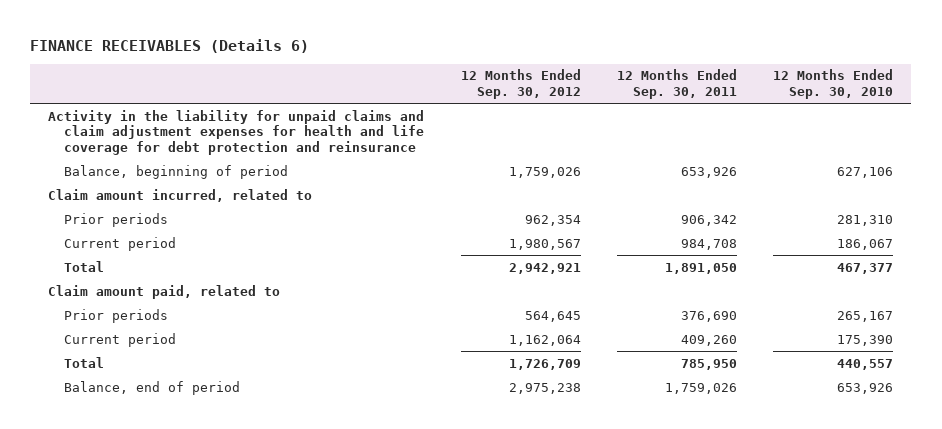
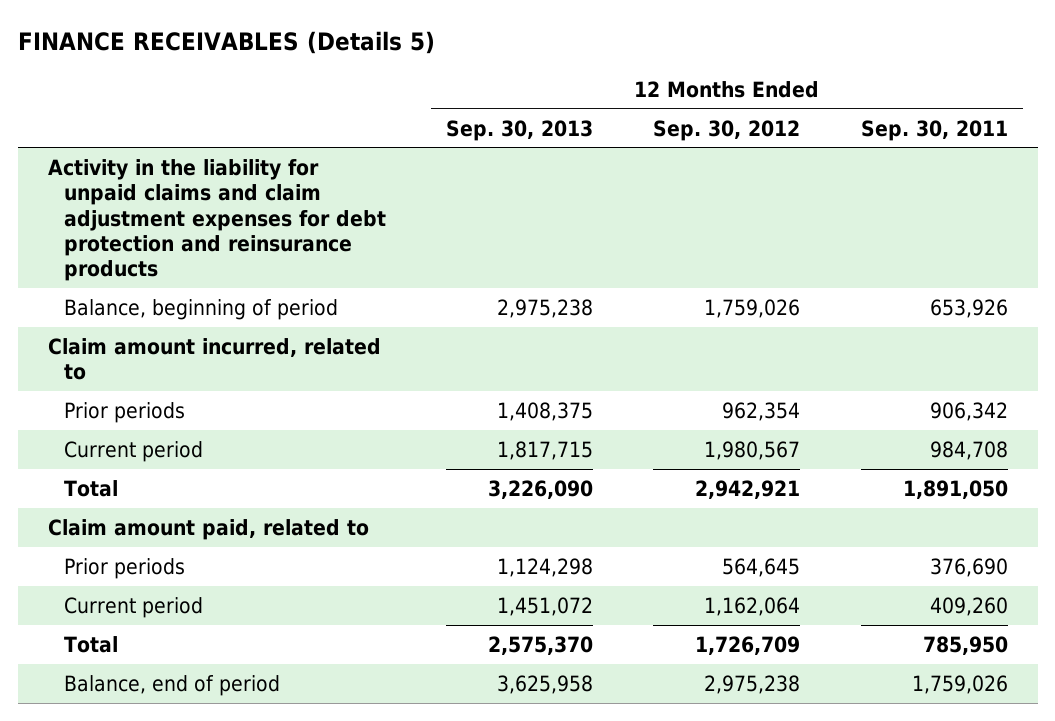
- FINANCE RECEIVABLES (Details 6)
+ FINANCE RECEIVABLES (Details 5)
- | 12 Months Ended Sep. 30, 2012 | 12 Months Ended Sep. 30, 2011 | 12 Months Ended Sep. 30, 2010
+ | 12 Months Ended Sep. 30, 2013 | 12 Months Ended Sep. 30, 2012 | 12 Months Ended Sep. 30, 2011
- Activity in the liability for unpaid claims and claim adjustment expenses for health and life coverage for debt protection and reinsurance
+ Activity in the liability for unpaid claims and claim adjustment expenses for debt protection and reinsurance products

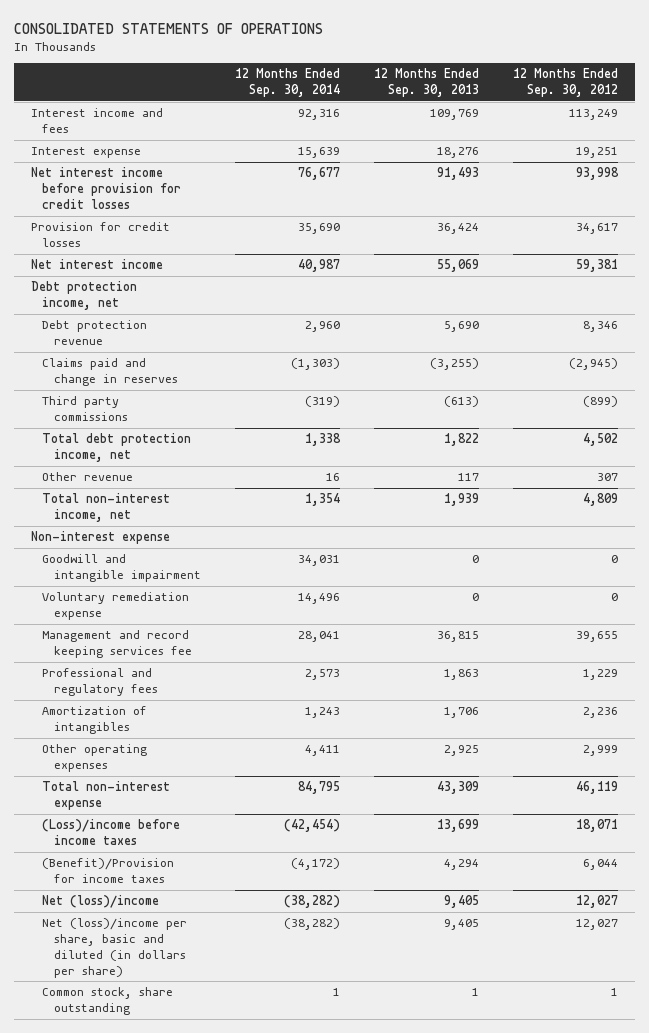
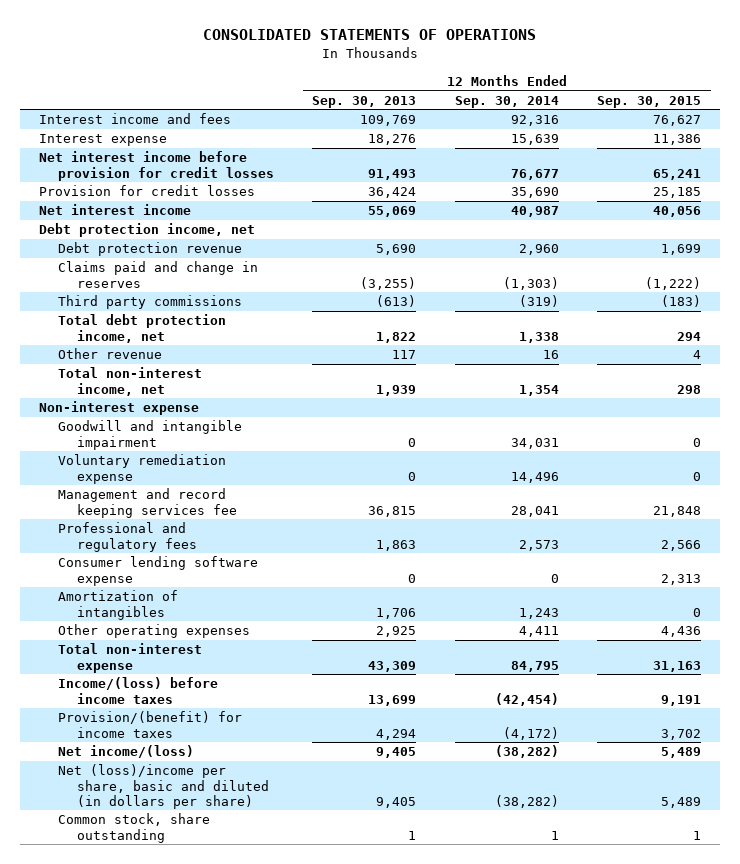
- | 12 Months Ended Sep. 30, 2014 | 12 Months Ended Sep. 30, 2013 | 12 Months Ended Sep. 30, 2012
+ | 12 Months Ended Sep. 30, 2013 | 12 Months Ended Sep. 30, 2014 | 12 Months Ended Sep. 30, 2015
+ Consumer lending software expense | 0 | 0 | 2,313
- (Loss)/income before income taxes | (42,454) | 13,699 | 18,071
- (Benefit)/Provision for income taxes | (4,172) | 4,294 | 6,044
- Net (loss)/income | (38,282) | 9,405 | 12,027
+ Income/(loss) before income taxes | 13,699 | (42,454) | 9,191
+ Provision/(benefit) for income taxes | 4,294 | (4,172) | 3,702
+ Net income/(loss) | 9,405 | (38,282) | 5,489

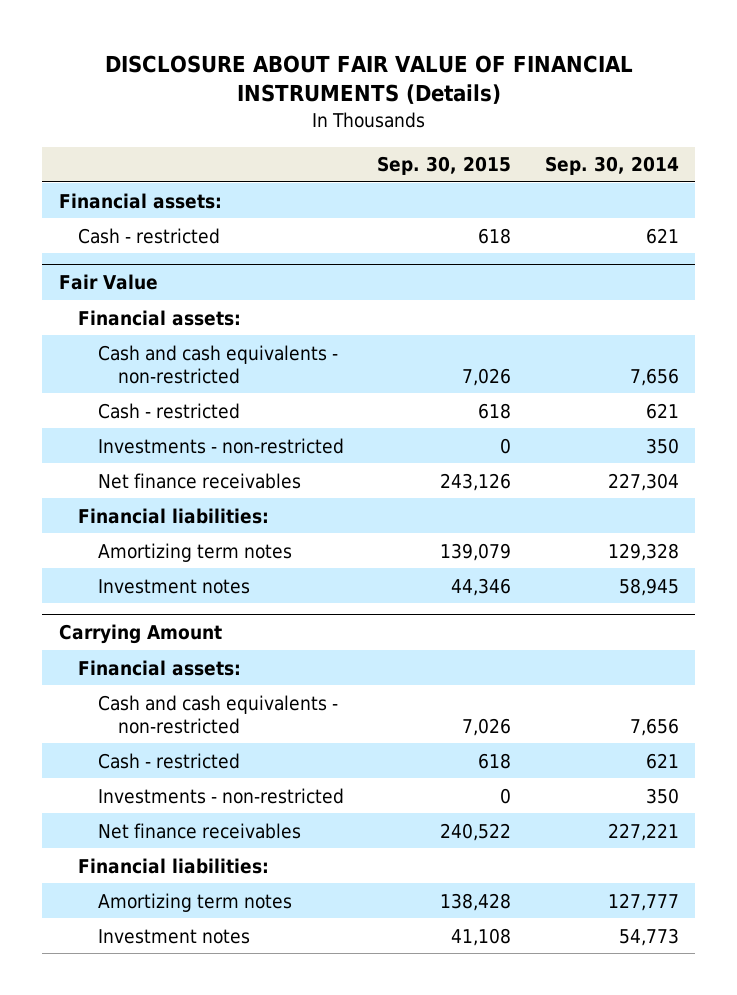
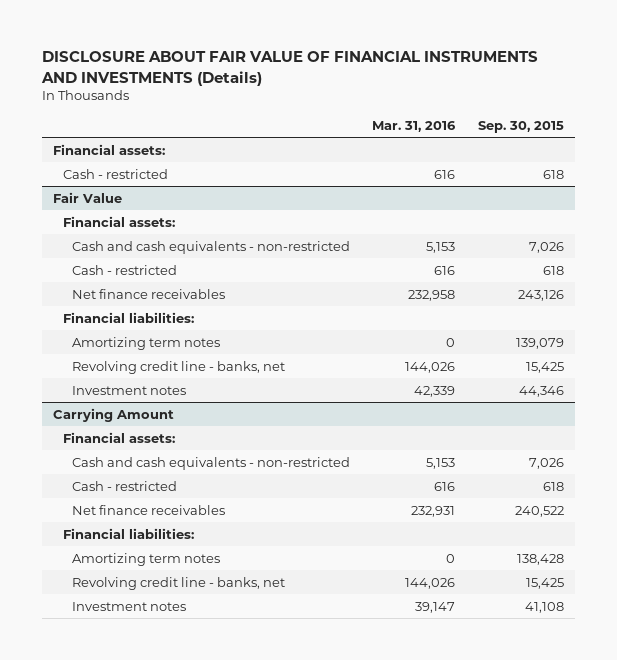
- DISCLOSURE ABOUT FAIR VALUE OF FINANCIAL INSTRUMENTS (Details)
+ DISCLOSURE ABOUT FAIR VALUE OF FINANCIAL INSTRUMENTS AND INVESTMENTS (Details)
- | Sep. 30, 2015 | Sep. 30, 2014
+ | Mar. 31, 2016 | Sep. 30, 2015
@ Fair Value
- Investments - non-restricted | 0 | 350
+ Revolving credit line - banks, net | 144,026 | 15,425
@ Carrying Amount
- Investments - non-restricted | 0 | 350
+ Revolving credit line - banks, net | 144,026 | 15,425

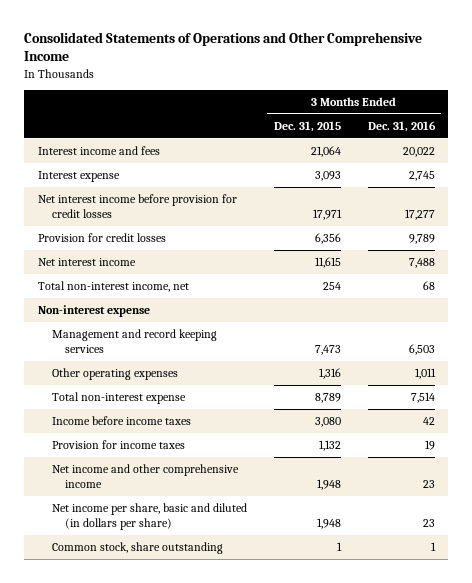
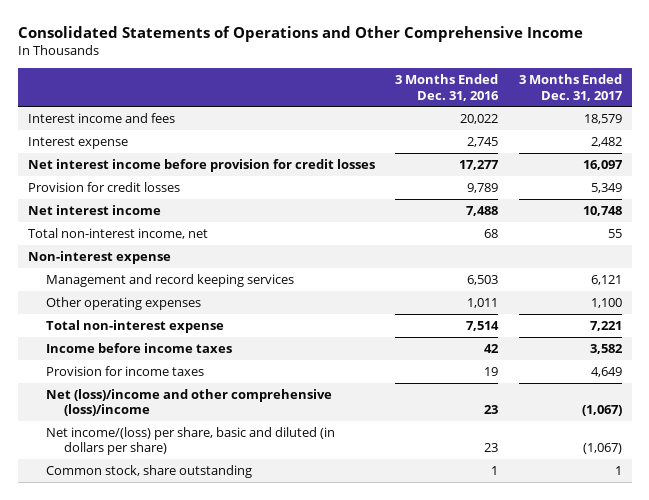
- | 3 Months Ended Dec. 31, 2015 | 3 Months Ended Dec. 31, 2016
+ | 3 Months Ended Dec. 31, 2016 | 3 Months Ended Dec. 31, 2017
- Net income and other comprehensive income | 1,948 | 23
- Net income per share, basic and diluted (in dollars per share) | 1,948 | 23
+ Net (loss)/income and other comprehensive (loss)/income | 23 | (1,067)
+ Net income/(loss) per share, basic and diluted (in dollars per share) | 23 | (1,067)

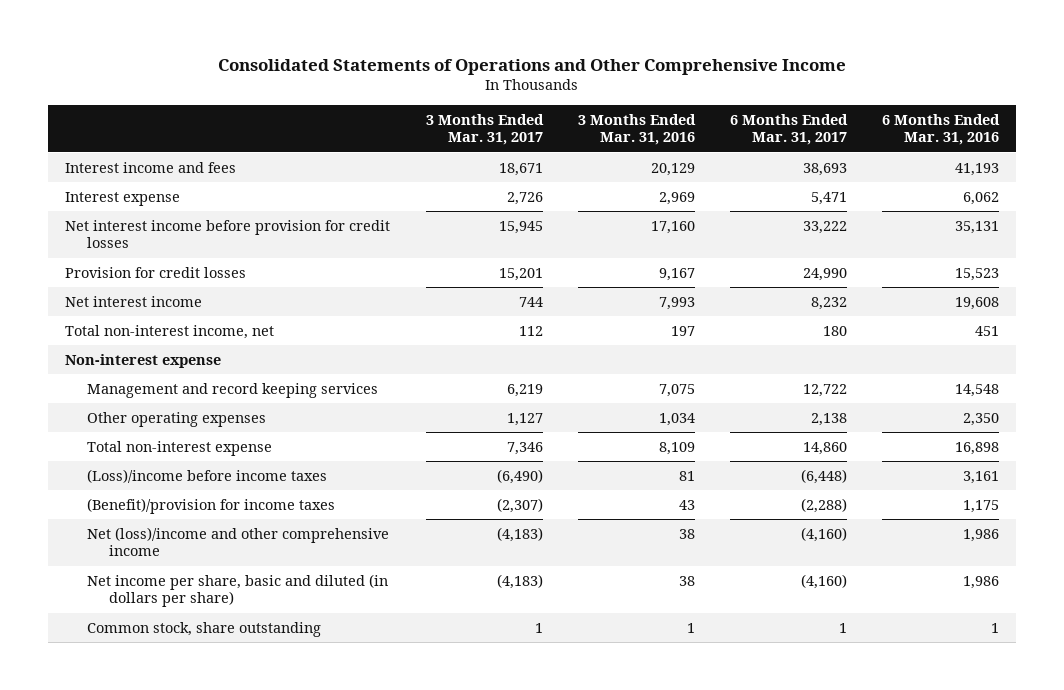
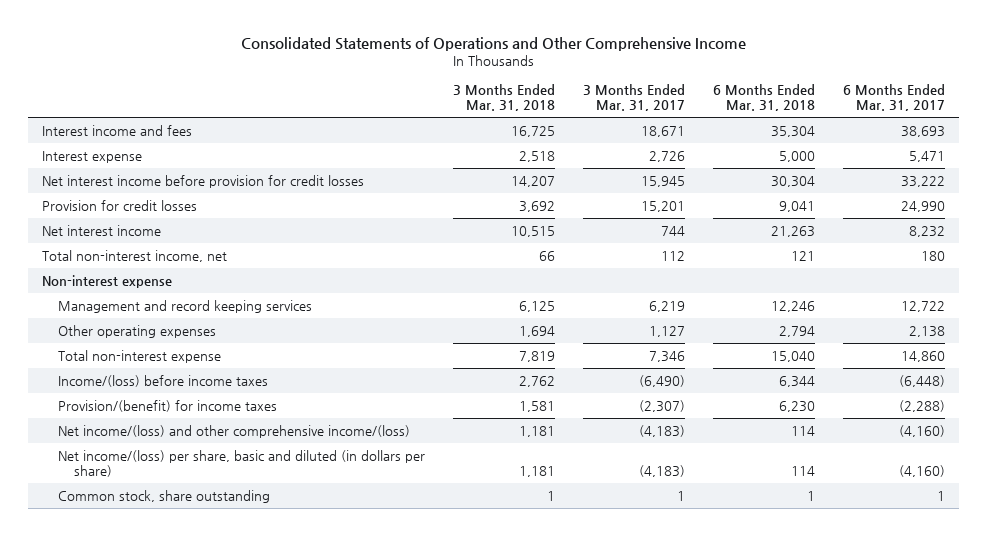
- | 3 Months Ended Mar. 31, 2017 | 3 Months Ended Mar. 31, 2016 | 6 Months Ended Mar. 31, 2017 | 6 Months Ended Mar. 31, 2016
+ | 3 Months Ended Mar. 31, 2018 | 3 Months Ended Mar. 31, 2017 | 6 Months Ended Mar. 31, 2018 | 6 Months Ended Mar. 31, 2017
- (Loss)/income before income taxes | (6,490) | 81 | (6,448) | 3,161
- (Benefit)/provision for income taxes | (2,307) | 43 | (2,288) | 1,175
- Net (loss)/income and other comprehensive income | (4,183) | 38 | (4,160) | 1,986
- Net income per share, basic and diluted (in dollars per share) | (4,183) | 38 | (4,160) | 1,986
+ Income/(loss) before income taxes | 2,762 | (6,490) | 6,344 | (6,448)
+ Provision/(benefit) for income taxes | 1,581 | (2,307) | 6,230 | (2,288)
+ Net income/(loss) and other comprehensive income/(loss) | 1,181 | (4,183) | 114 | (4,160)
+ Net income/(loss) per share, basic and diluted (in dollars per share) | 1,181 | (4,183) | 114 | (4,160)

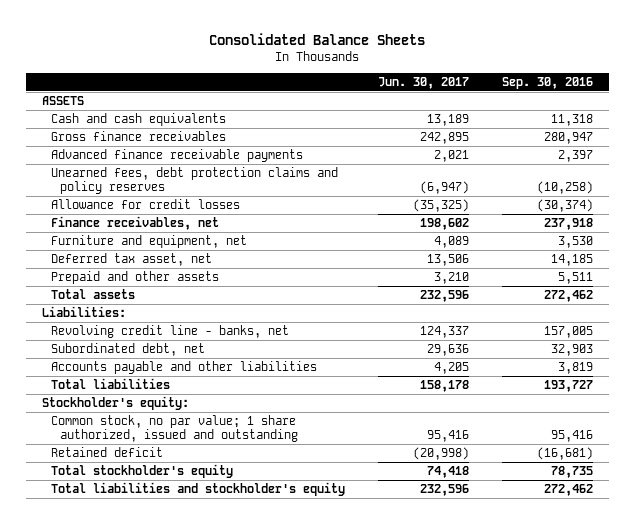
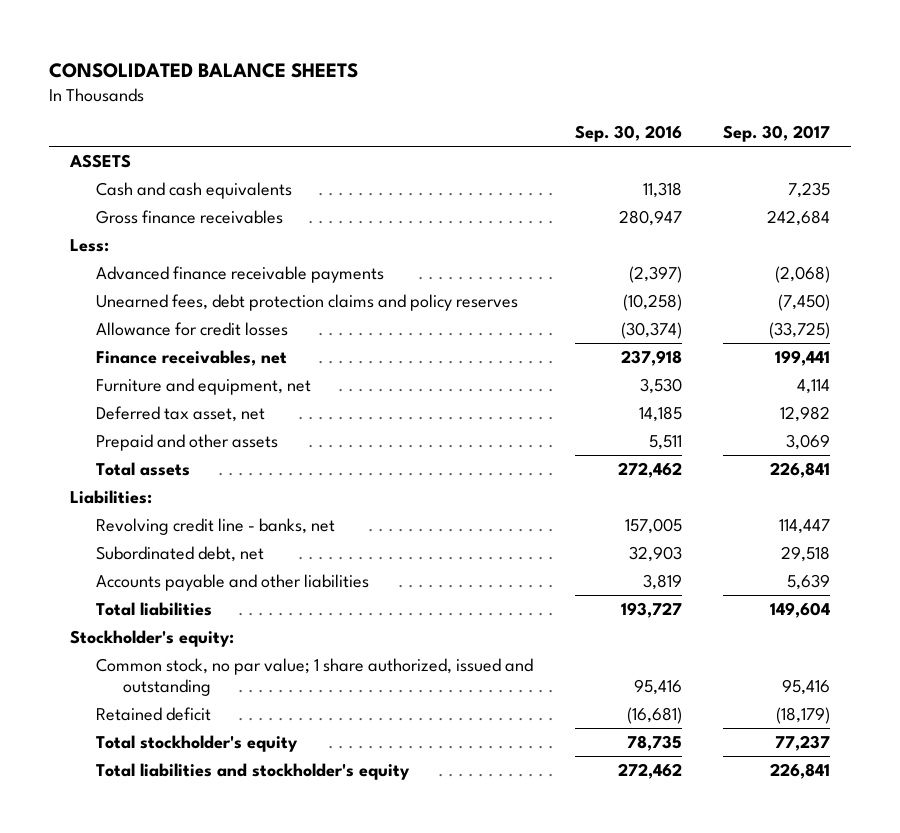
- Consolidated Balance Sheets
+ CONSOLIDATED BALANCE SHEETS
- | Jun. 30, 2017 | Sep. 30, 2016
+ | Sep. 30, 2016 | Sep. 30, 2017
- Advanced finance receivable payments | 2,021 | 2,397
+ Less:
+ Advanced finance receivable payments | (2,397) | (2,068)

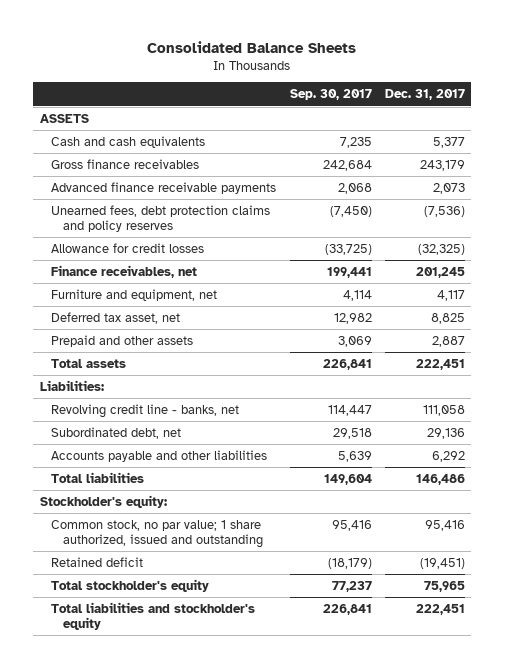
- CONSOLIDATED BALANCE SHEETS
+ Consolidated Balance Sheets
- | Sep. 30, 2016 | Sep. 30, 2017
+ | Sep. 30, 2017 | Dec. 31, 2017
- Less:
- Advanced finance receivable payments | (2,397) | (2,068)
+ Advanced finance receivable payments | 2,068 | 2,073

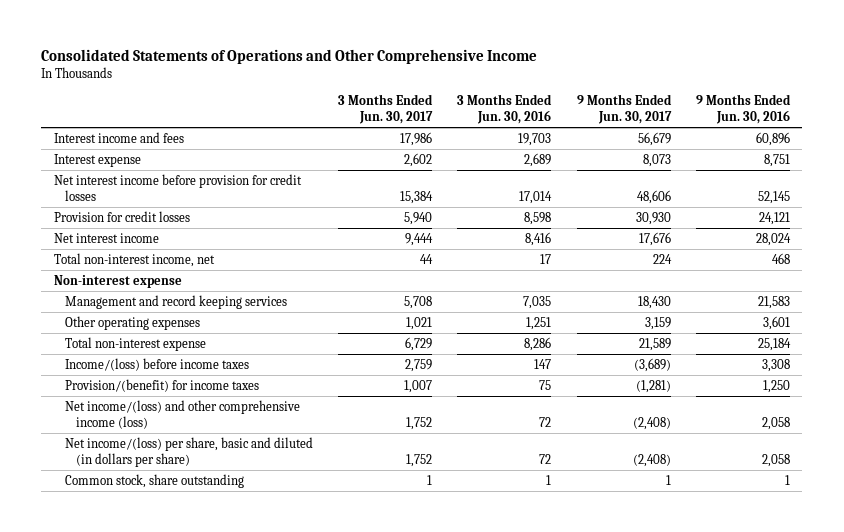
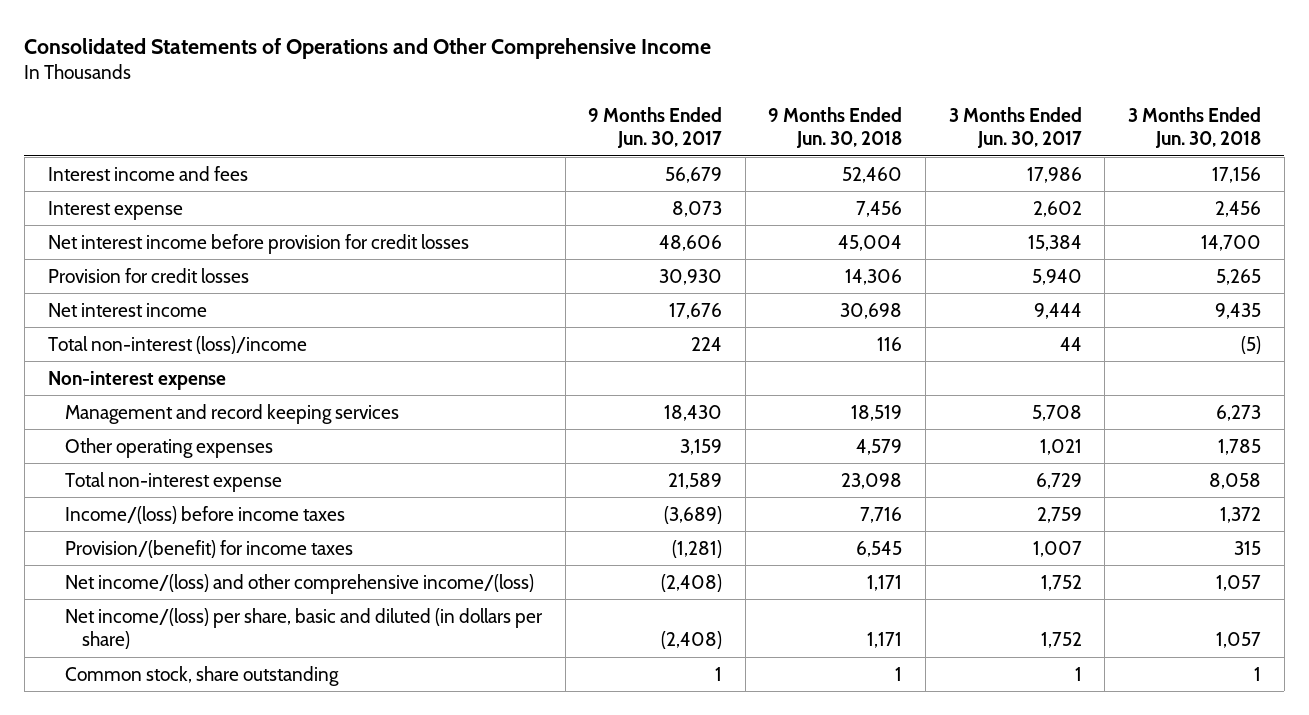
- | 3 Months Ended Jun. 30, 2017 | 3 Months Ended Jun. 30, 2016 | 9 Months Ended Jun. 30, 2017 | 9 Months Ended Jun. 30, 2016
+ | 9 Months Ended Jun. 30, 2017 | 9 Months Ended Jun. 30, 2018 | 3 Months Ended Jun. 30, 2017 | 3 Months Ended Jun. 30, 2018
- Total non-interest income, net | 44 | 17 | 224 | 468
+ Total non-interest (loss)/income | 224 | 116 | 44 | (5)
- Net income/(loss) and other comprehensive income (loss) | 1,752 | 72 | (2,408) | 2,058
+ Net income/(loss) and other comprehensive income/(loss) | (2,408) | 1,171 | 1,752 | 1,057

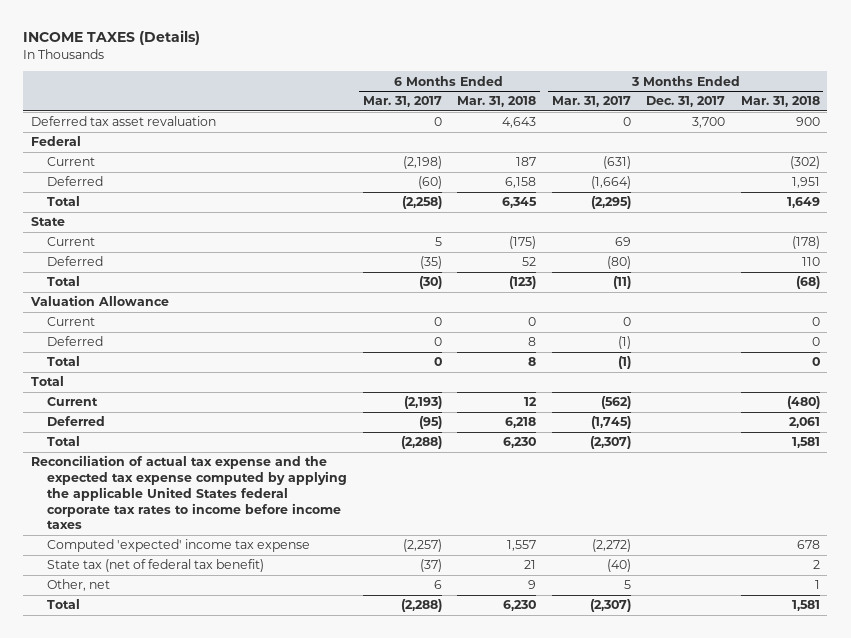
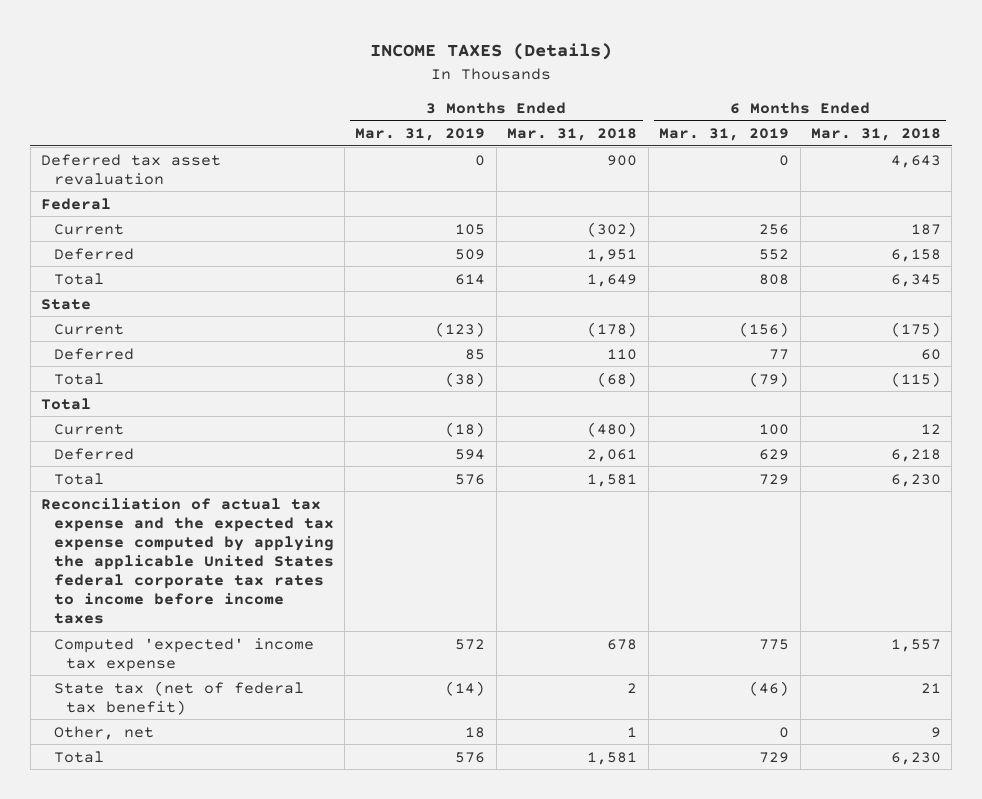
- | 6 Months Ended Mar. 31, 2017 | 6 Months Ended Mar. 31, 2018 | 3 Months Ended Mar. 31, 2017 | 3 Months Ended Dec. 31, 2017 | 3 Months Ended Mar. 31, 2018
+ | 3 Months Ended Mar. 31, 2019 | 3 Months Ended Mar. 31, 2018 | 6 Months Ended Mar. 31, 2019 | 6 Months Ended Mar. 31, 2018
- Deferred | (35) | 52 | (80) | | 110
- Total | (30) | (123) | (11) | | (68)
- Valuation Allowance
- Current | 0 | 0 | 0 | | 0
- Deferred | 0 | 8 | (1) | | 0
- Total | 0 | 8 | (1) | | 0
+ Deferred | 85 | 110 | 77 | 60
+ Total | (38) | (68) | (79) | (115)

